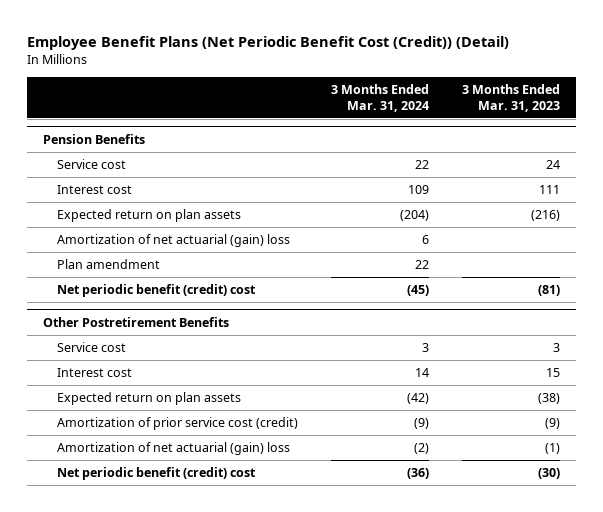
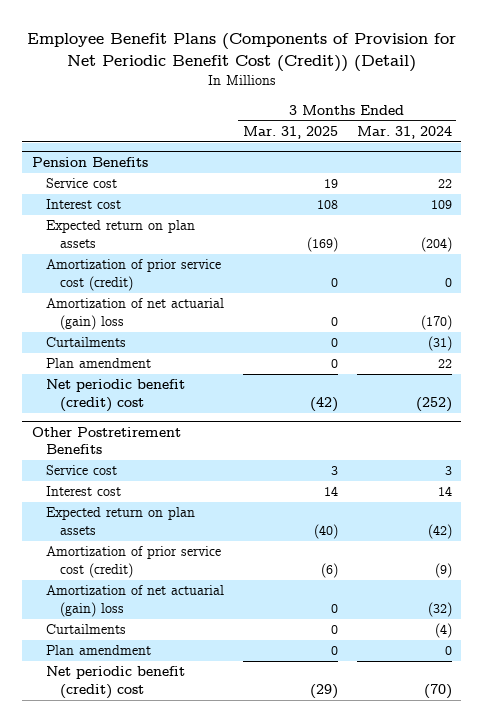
- Employee Benefit Plans (Net Periodic Benefit Cost (Credit)) (Detail)
+ Employee Benefit Plans (Components of Provision for Net Periodic Benefit Cost (Credit)) (Detail)
- | 3 Months Ended Mar. 31, 2024 | 3 Months Ended Mar. 31, 2023
+ | 3 Months Ended Mar. 31, 2025 | 3 Months Ended Mar. 31, 2024
@ Pension Benefits
- Amortization of net actuarial (gain) loss | 6 |
+ Amortization of prior service cost (credit) | 0 | 0
+ Amortization of net actuarial (gain) loss | 0 | (170)
+ Curtailments | 0 | (31)
- Net periodic benefit (credit) cost | (45) | (81)
+ Net periodic benefit (credit) cost | (42) | (252)
@ Other Postretirement Benefits
- Amortization of net actuarial (gain) loss | (2) | (1)
- Net periodic benefit (credit) cost | (36) | (30)
+ Amortization of net actuarial (gain) loss | 0 | (32)
+ Curtailments | 0 | (4)
+ Plan amendment | 0 | 0
+ Net periodic benefit (credit) cost | (29) | (70)

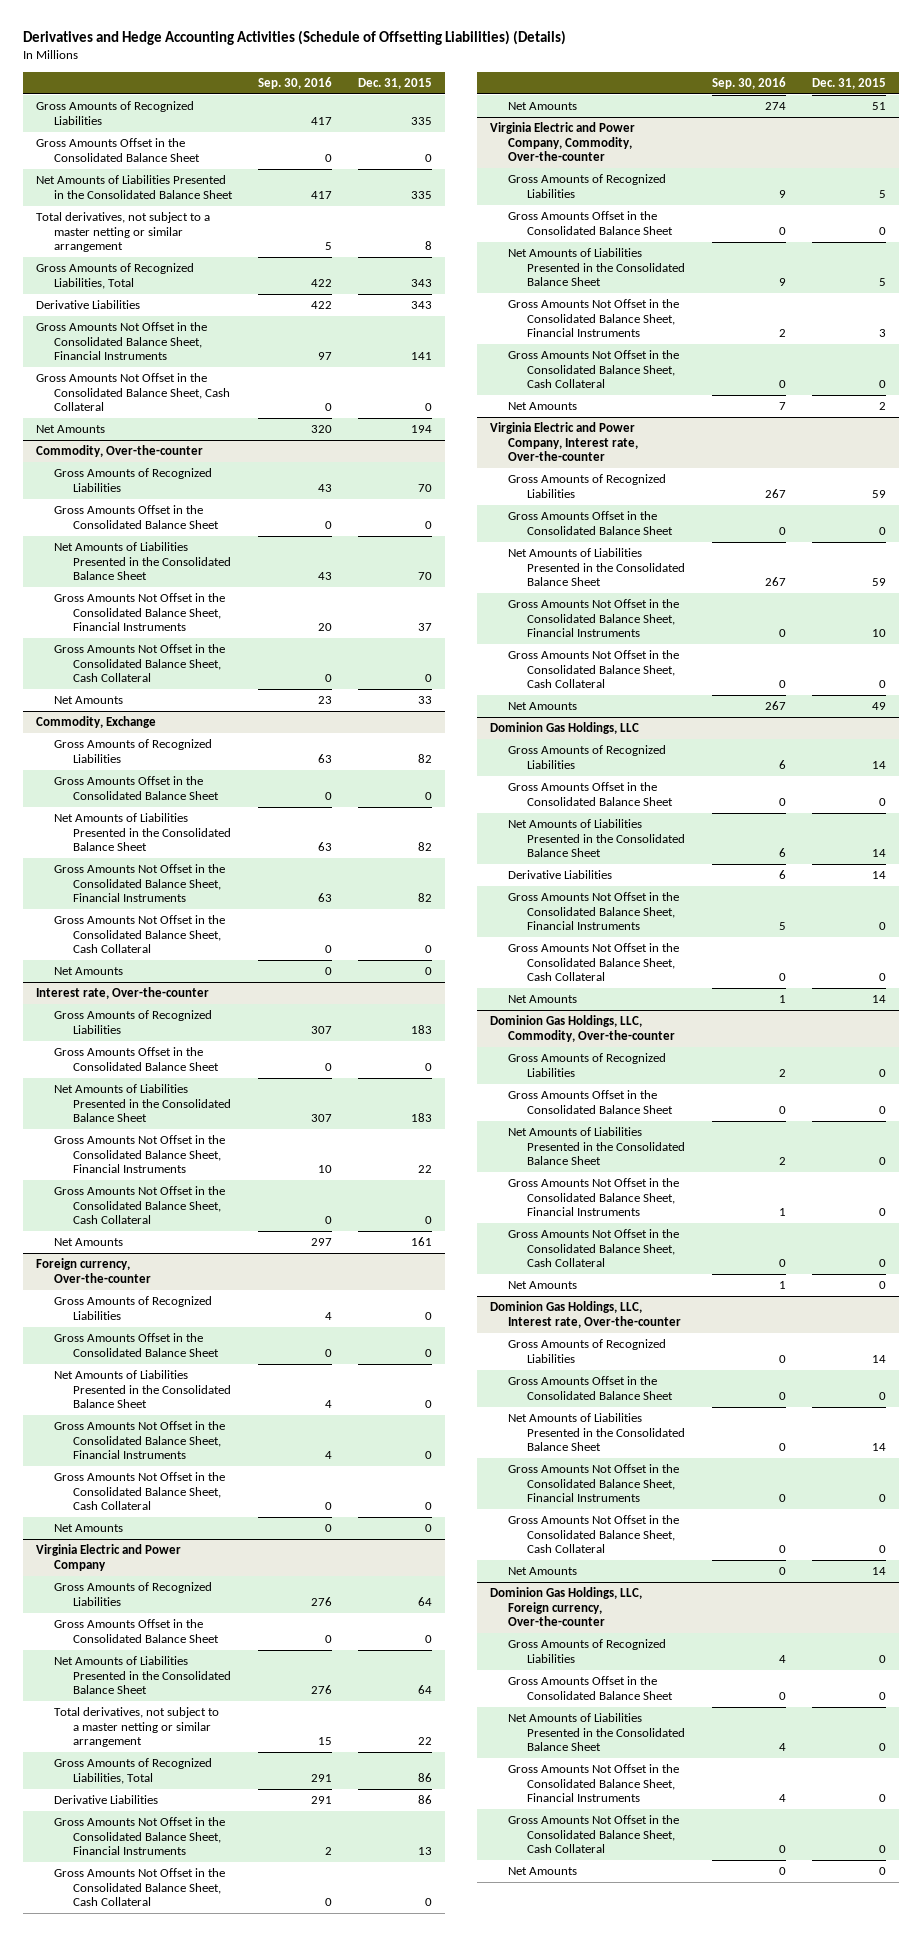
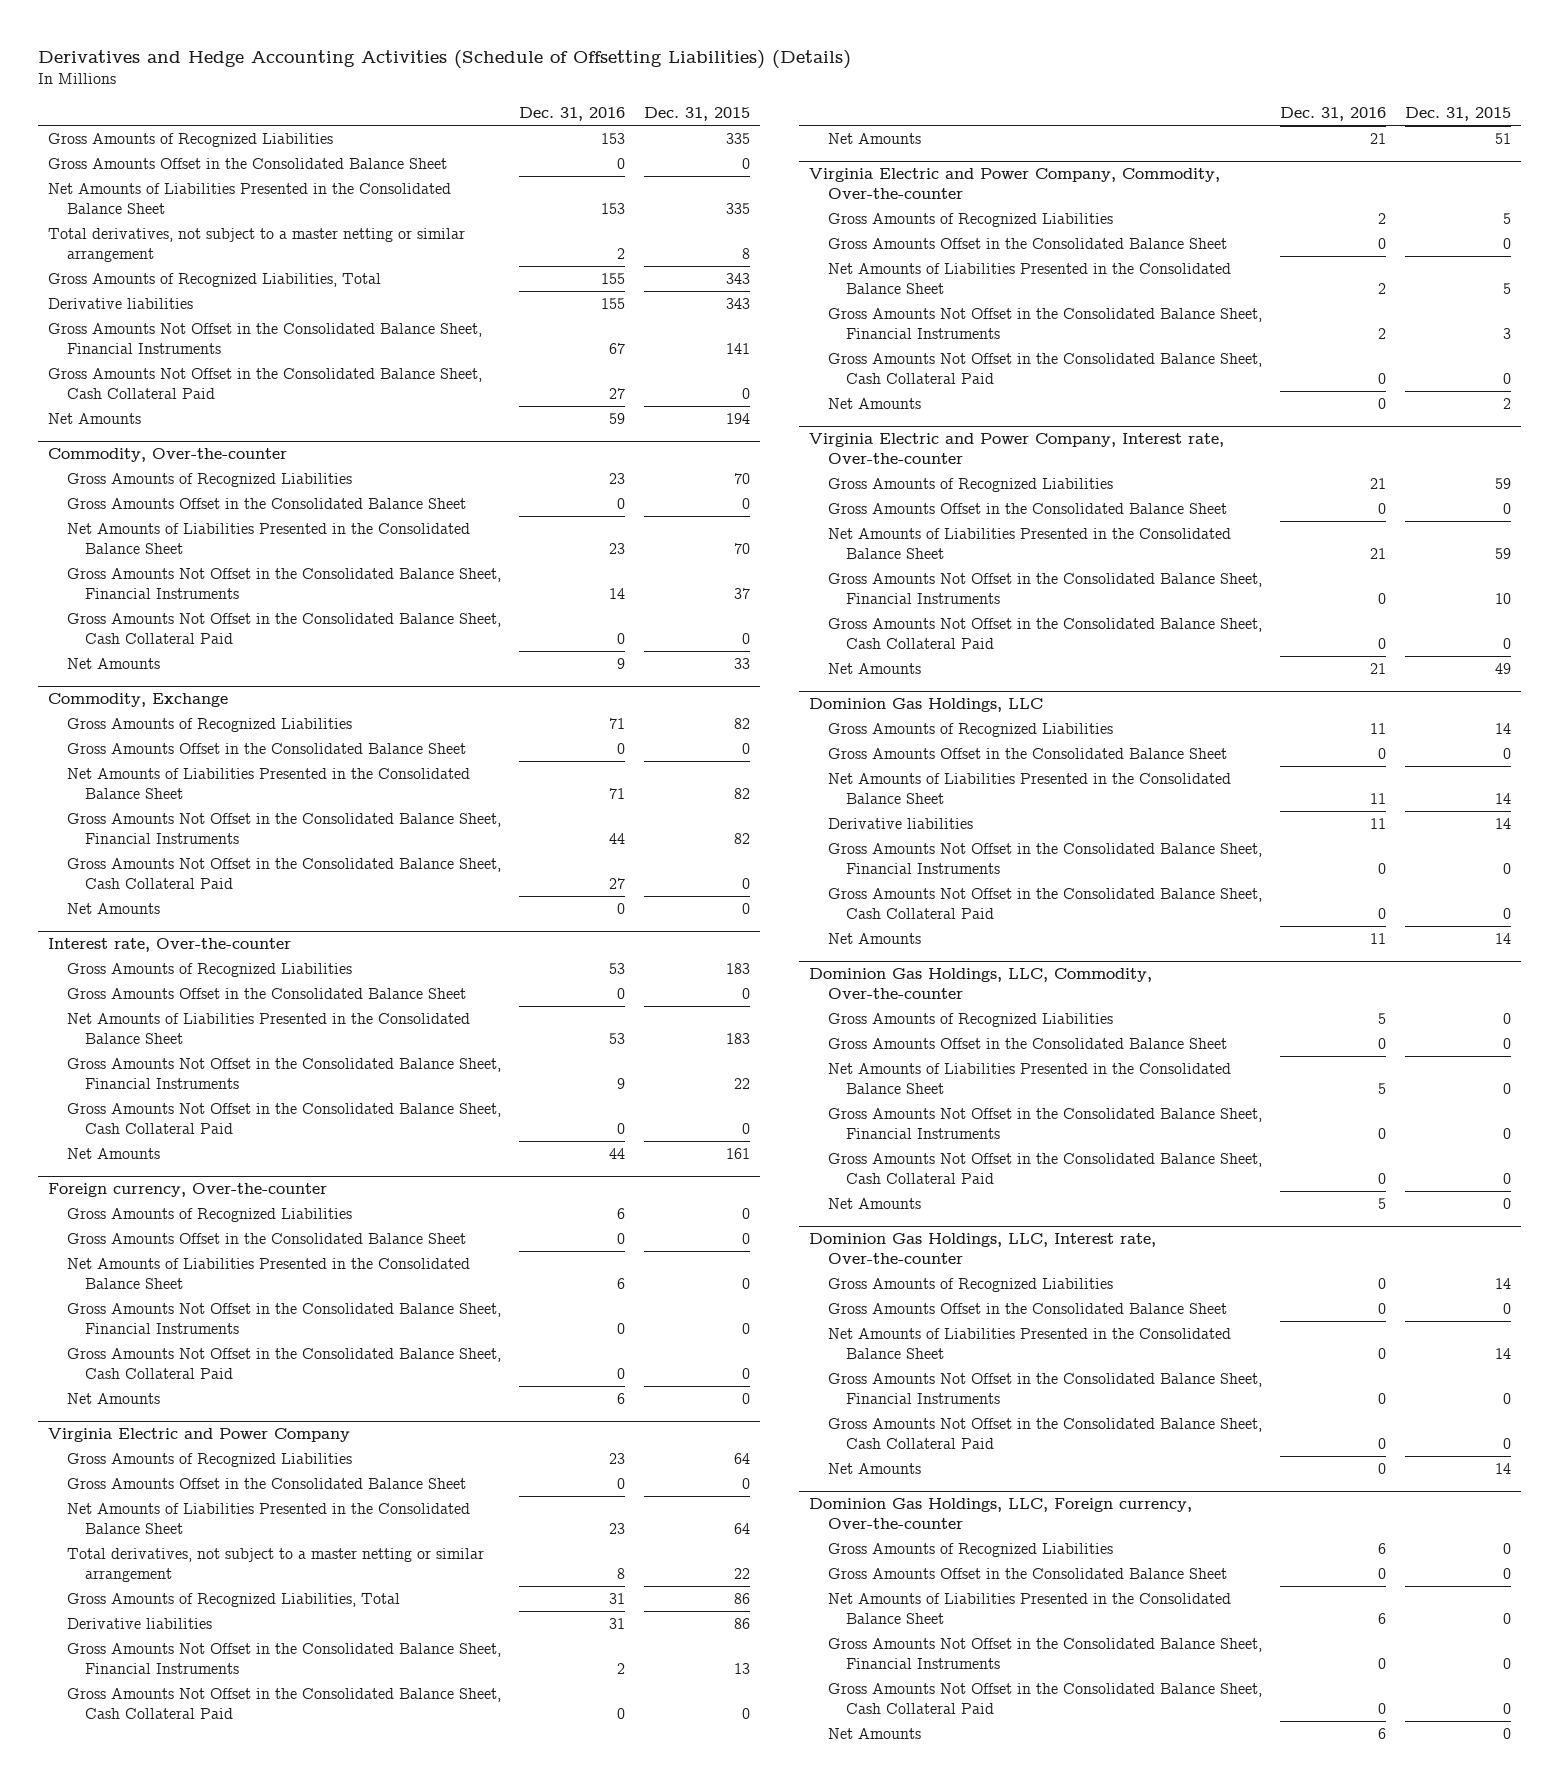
- | Sep. 30, 2016 | Dec. 31, 2015
+ | Dec. 31, 2016 | Dec. 31, 2015
- Derivative Liabilities | 422 | 343
+ Derivative liabilities | 155 | 343
- Gross Amounts Not Offset in the Consolidated Balance Sheet, Cash Collateral | 0 | 0
+ Gross Amounts Not Offset in the Consolidated Balance Sheet, Cash Collateral Paid | 27 | 0
@ Commodity, Over-the-counter
- Gross Amounts Not Offset in the Consolidated Balance Sheet, Cash Collateral | 0 | 0
+ Gross Amounts Not Offset in the Consolidated Balance Sheet, Cash Collateral Paid | 0 | 0
@ Commodity, Exchange
- Gross Amounts Not Offset in the Consolidated Balance Sheet, Cash Collateral | 0 | 0
+ Gross Amounts Not Offset in the Consolidated Balance Sheet, Cash Collateral Paid | 27 | 0
@ Interest rate, Over-the-counter
- Gross Amounts Not Offset in the Consolidated Balance Sheet, Cash Collateral | 0 | 0
+ Gross Amounts Not Offset in the Consolidated Balance Sheet, Cash Collateral Paid | 0 | 0
@ Foreign currency, Over-the-counter
- Gross Amounts Not Offset in the Consolidated Balance Sheet, Cash Collateral | 0 | 0
+ Gross Amounts Not Offset in the Consolidated Balance Sheet, Cash Collateral Paid | 0 | 0
@ Virginia Electric and Power Company
- Derivative Liabilities | 291 | 86
+ Derivative liabilities | 31 | 86
- Gross Amounts Not Offset in the Consolidated Balance Sheet, Cash Collateral | 0 | 0
+ Gross Amounts Not Offset in the Consolidated Balance Sheet, Cash Collateral Paid | 0 | 0
@ Virginia Electric and Power Company, Commodity, Over-the-counter
- Gross Amounts Not Offset in the Consolidated Balance Sheet, Cash Collateral | 0 | 0
+ Gross Amounts Not Offset in the Consolidated Balance Sheet, Cash Collateral Paid | 0 | 0
@ Virginia Electric and Power Company, Interest rate, Over-the-counter
- Gross Amounts Not Offset in the Consolidated Balance Sheet, Cash Collateral | 0 | 0
+ Gross Amounts Not Offset in the Consolidated Balance Sheet, Cash Collateral Paid | 0 | 0
@ Dominion Gas Holdings, LLC
- Derivative Liabilities | 6 | 14
+ Derivative liabilities | 11 | 14
- Gross Amounts Not Offset in the Consolidated Balance Sheet, Cash Collateral | 0 | 0
+ Gross Amounts Not Offset in the Consolidated Balance Sheet, Cash Collateral Paid | 0 | 0
@ Dominion Gas Holdings, LLC, Commodity, Over-the-counter
- Gross Amounts Not Offset in the Consolidated Balance Sheet, Cash Collateral | 0 | 0
+ Gross Amounts Not Offset in the Consolidated Balance Sheet, Cash Collateral Paid | 0 | 0
@ Dominion Gas Holdings, LLC, Interest rate, Over-the-counter
- Gross Amounts Not Offset in the Consolidated Balance Sheet, Cash Collateral | 0 | 0
+ Gross Amounts Not Offset in the Consolidated Balance Sheet, Cash Collateral Paid | 0 | 0
@ Dominion Gas Holdings, LLC, Foreign currency, Over-the-counter
- Gross Amounts Not Offset in the Consolidated Balance Sheet, Cash Collateral | 0 | 0
+ Gross Amounts Not Offset in the Consolidated Balance Sheet, Cash Collateral Paid | 0 | 0

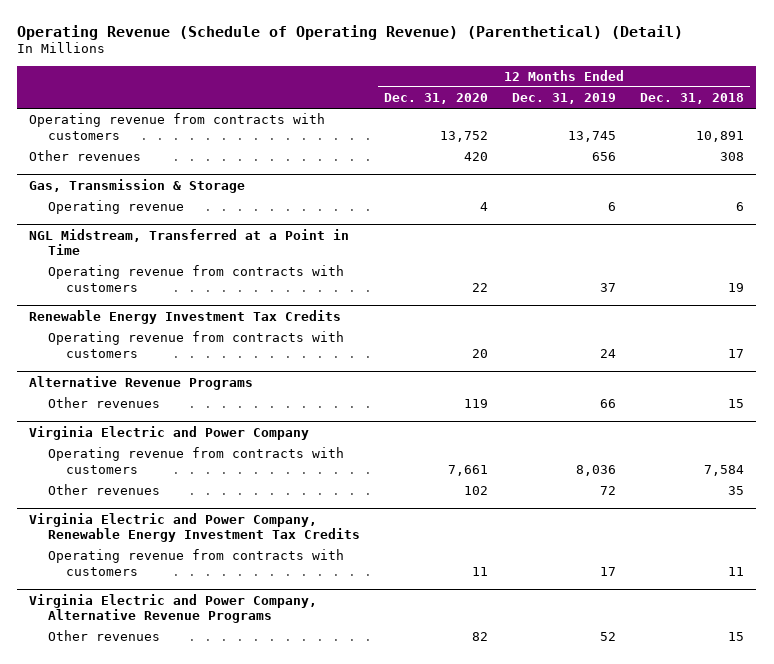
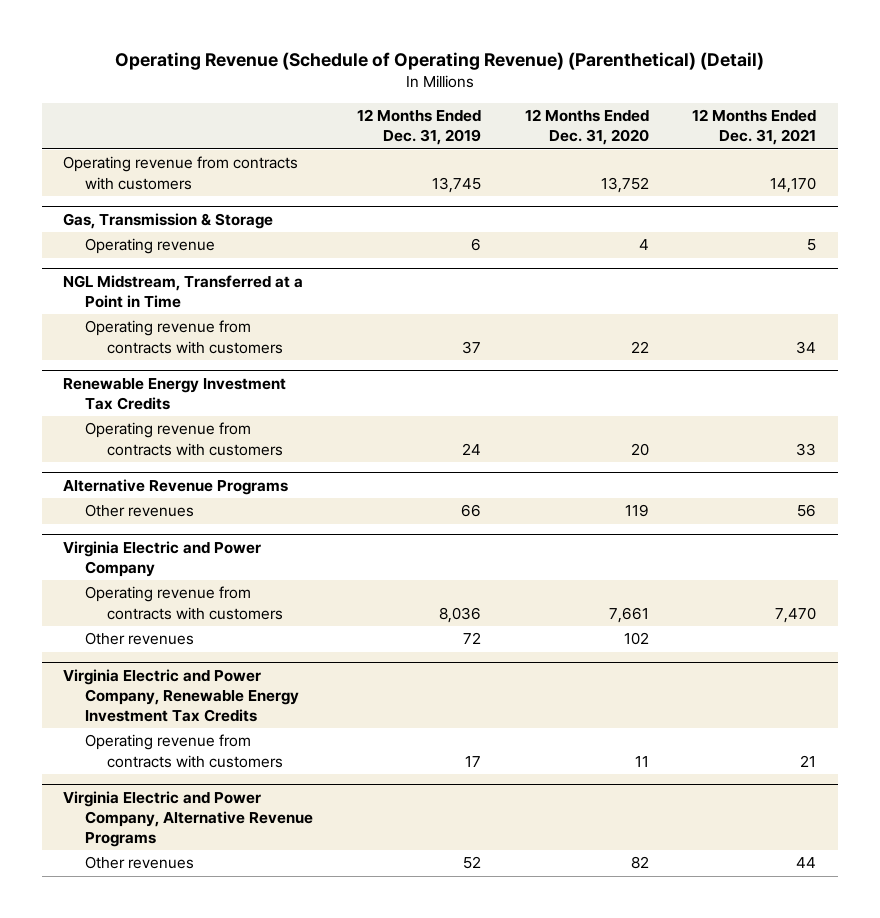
- | 12 Months Ended Dec. 31, 2020 | 12 Months Ended Dec. 31, 2019 | 12 Months Ended Dec. 31, 2018
+ | 12 Months Ended Dec. 31, 2019 | 12 Months Ended Dec. 31, 2020 | 12 Months Ended Dec. 31, 2021
- Other revenues | 420 | 656 | 308

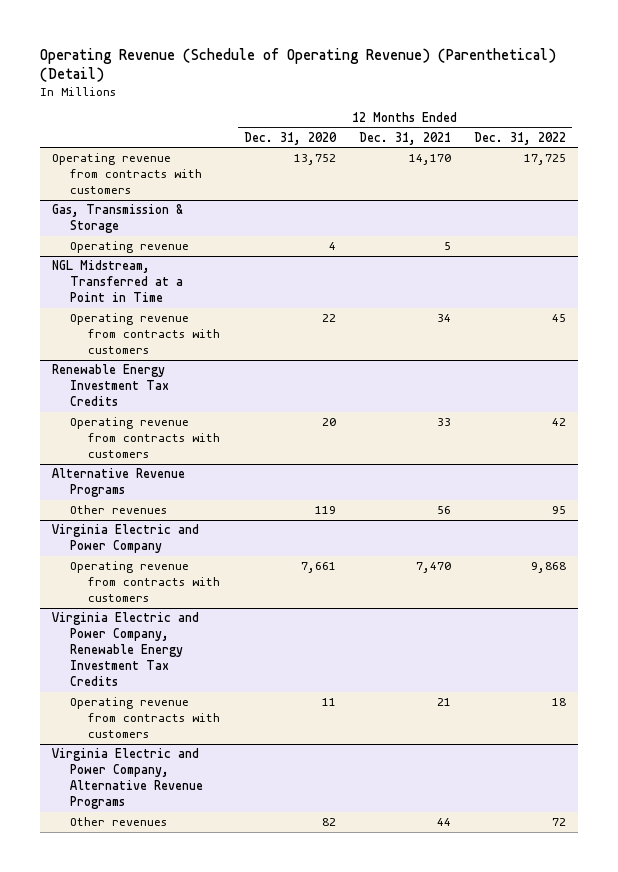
- | 12 Months Ended Dec. 31, 2019 | 12 Months Ended Dec. 31, 2020 | 12 Months Ended Dec. 31, 2021
+ | 12 Months Ended Dec. 31, 2020 | 12 Months Ended Dec. 31, 2021 | 12 Months Ended Dec. 31, 2022
@ Virginia Electric and Power Company
- Other revenues | 72 | 102 |

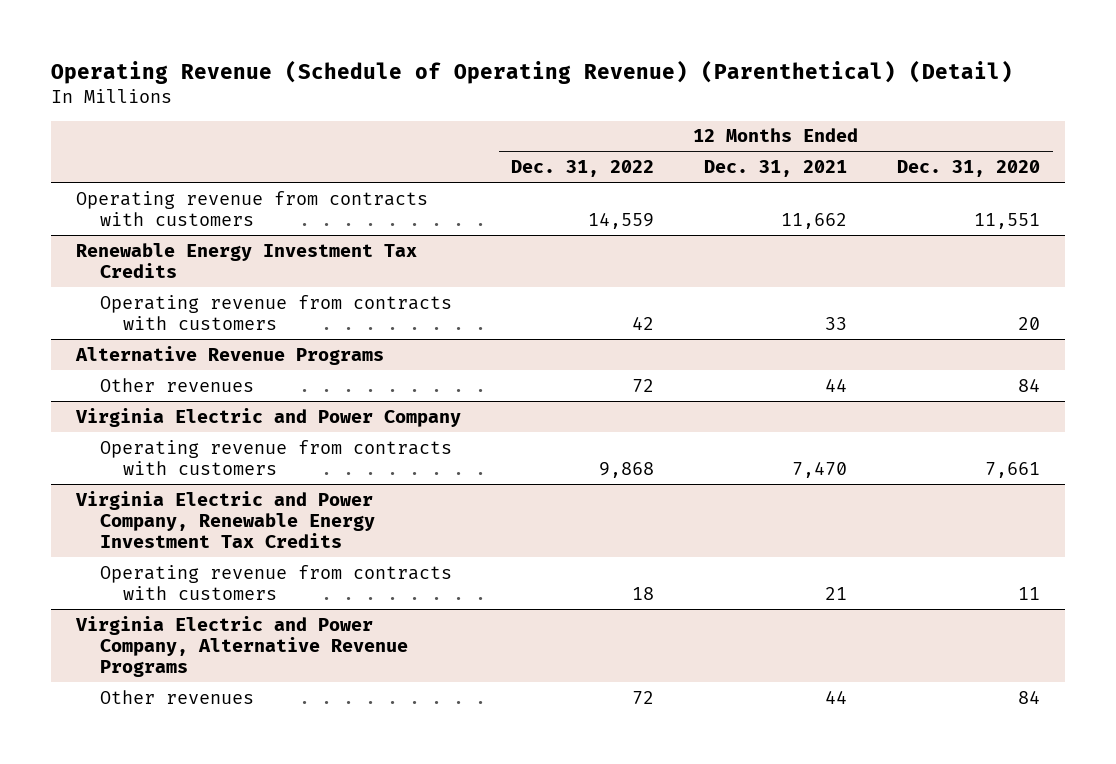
- | 12 Months Ended Dec. 31, 2020 | 12 Months Ended Dec. 31, 2021 | 12 Months Ended Dec. 31, 2022
+ | 12 Months Ended Dec. 31, 2022 | 12 Months Ended Dec. 31, 2021 | 12 Months Ended Dec. 31, 2020
- Operating revenue from contracts with customers | 13,752 | 14,170 | 17,725
- Gas, Transmission & Storage
- Operating revenue | 4 | 5 |
- NGL Midstream, Transferred at a Point in Time
- Operating revenue from contracts with customers | 22 | 34 | 45
+ Operating revenue from contracts with customers | 14,559 | 11,662 | 11,551
@ Alternative Revenue Programs
- Other revenues | 119 | 56 | 95
+ Other revenues | 72 | 44 | 84
@ Virginia Electric and Power Company, Alternative Revenue Programs
- Other revenues | 82 | 44 | 72
+ Other revenues | 72 | 44 | 84

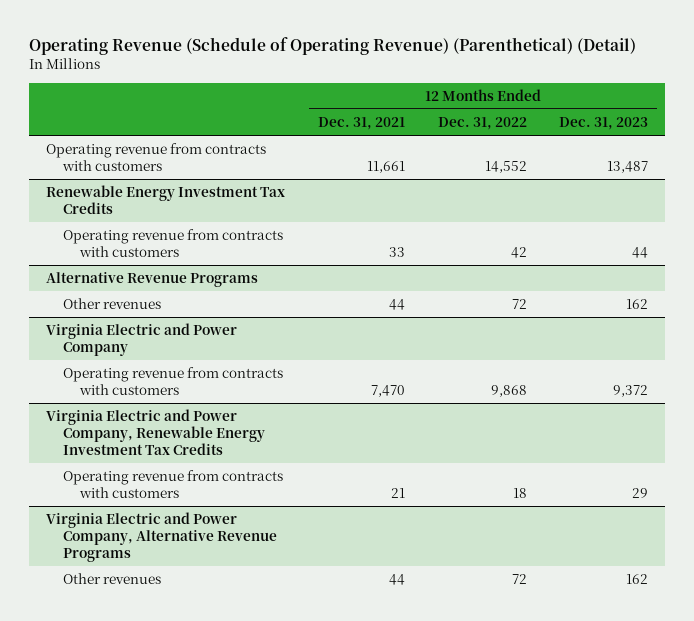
- | 12 Months Ended Dec. 31, 2022 | 12 Months Ended Dec. 31, 2021 | 12 Months Ended Dec. 31, 2020
+ | 12 Months Ended Dec. 31, 2021 | 12 Months Ended Dec. 31, 2022 | 12 Months Ended Dec. 31, 2023
- Operating revenue from contracts with customers | 14,559 | 11,662 | 11,551
+ Operating revenue from contracts with customers | 11,661 | 14,552 | 13,487

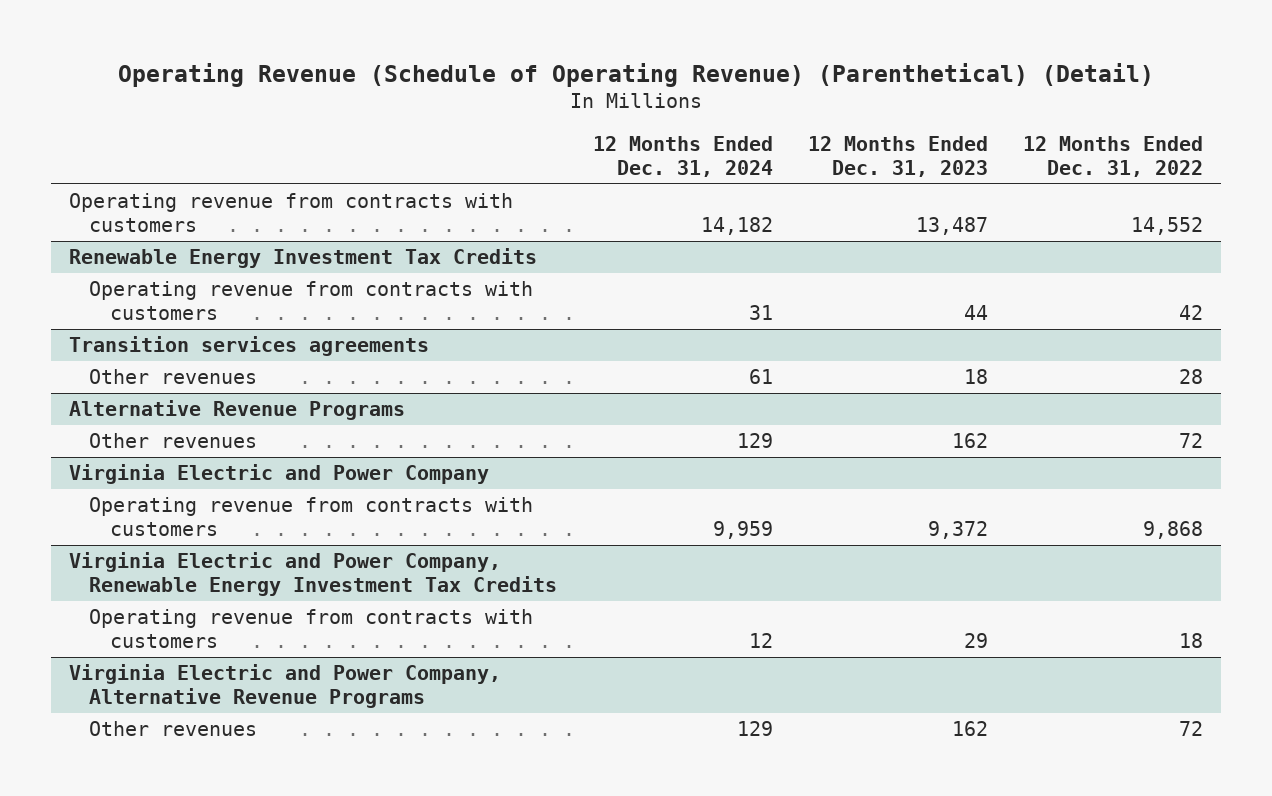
- | 12 Months Ended Dec. 31, 2021 | 12 Months Ended Dec. 31, 2022 | 12 Months Ended Dec. 31, 2023
+ | 12 Months Ended Dec. 31, 2024 | 12 Months Ended Dec. 31, 2023 | 12 Months Ended Dec. 31, 2022
+ Transition services agreements
+ Other revenues | 61 | 18 | 28

